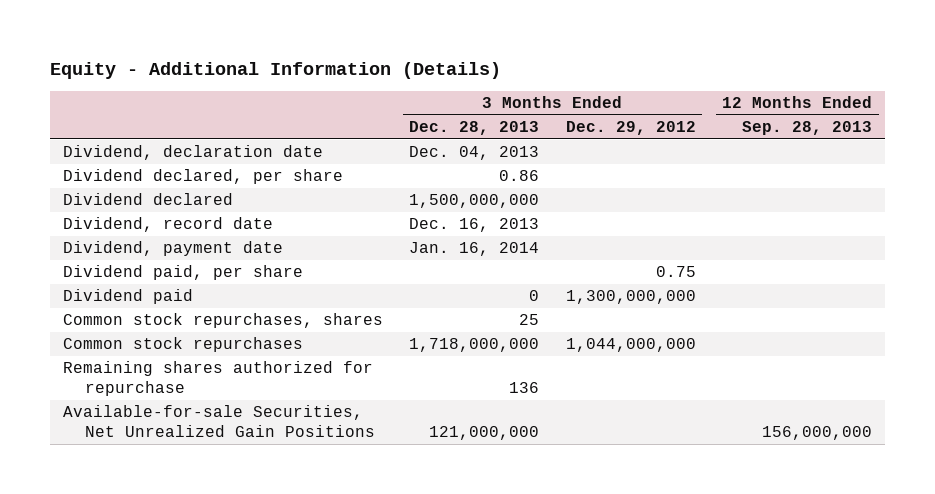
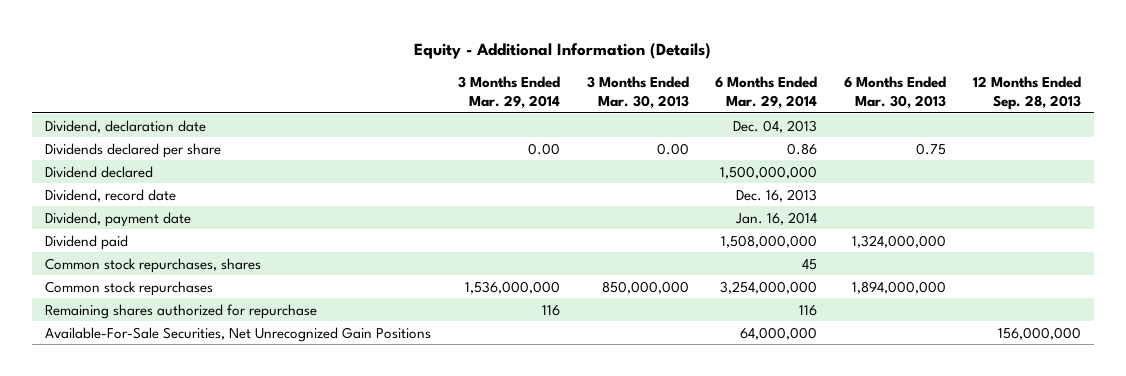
- | 3 Months Ended Dec. 28, 2013 | 3 Months Ended Dec. 29, 2012 | 12 Months Ended Sep. 28, 2013
+ | 3 Months Ended Mar. 29, 2014 | 3 Months Ended Mar. 30, 2013 | 6 Months Ended Mar. 29, 2014 | 6 Months Ended Mar. 30, 2013 | 12 Months Ended Sep. 28, 2013
- Dividend declared, per share | 0.86 | |
+ Dividends declared per share | 0.00 | 0.00 | 0.86 | 0.75 |
- Dividend paid, per share | | 0.75 |
- Available-for-sale Securities, Net Unrealized Gain Positions | 121,000,000 | | 156,000,000
+ Available-For-Sale Securities, Net Unrecognized Gain Positions | | | 64,000,000 | | 156,000,000

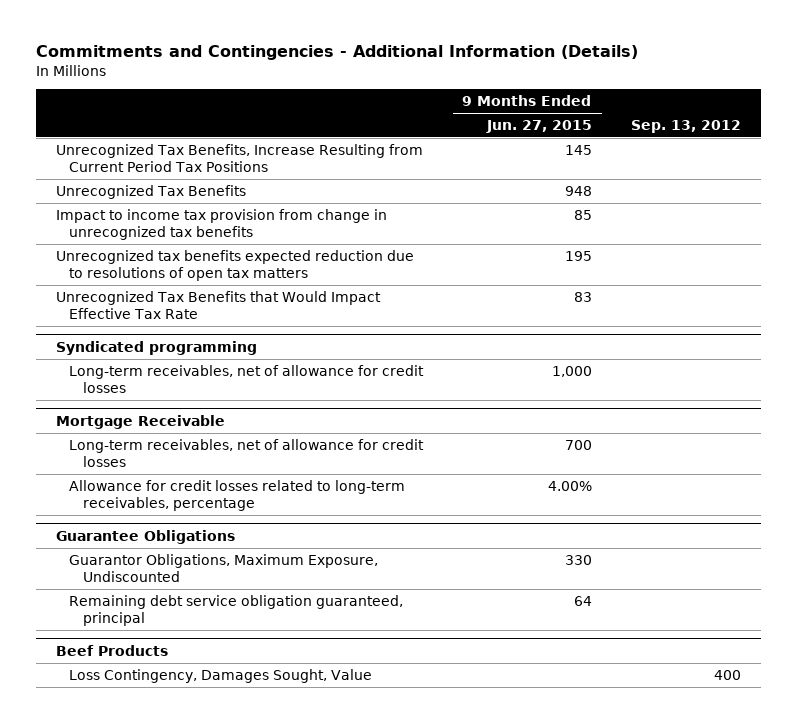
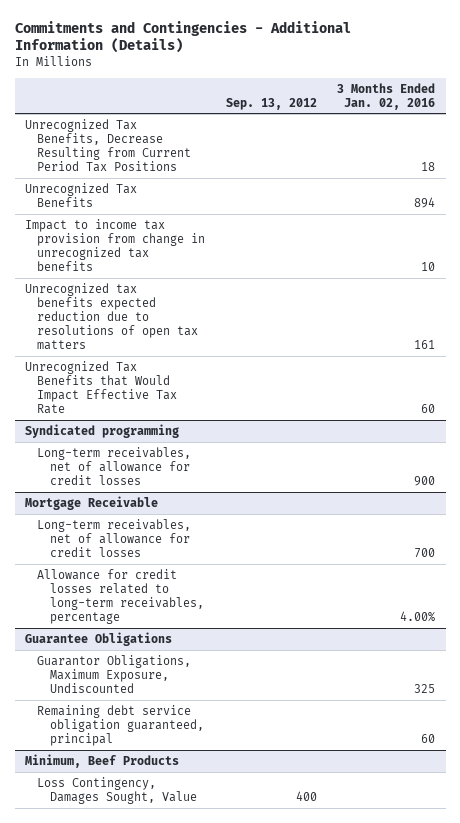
- | 9 Months Ended Jun. 27, 2015 | Sep. 13, 2012
+ | Sep. 13, 2012 | 3 Months Ended Jan. 02, 2016
- Unrecognized Tax Benefits, Increase Resulting from Current Period Tax Positions | 145 |
+ Unrecognized Tax Benefits, Decrease Resulting from Current Period Tax Positions | | 18
- Beef Products
+ Minimum, Beef Products

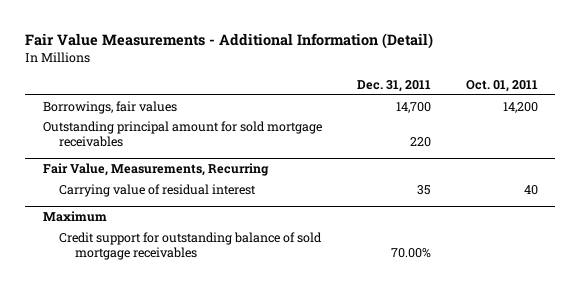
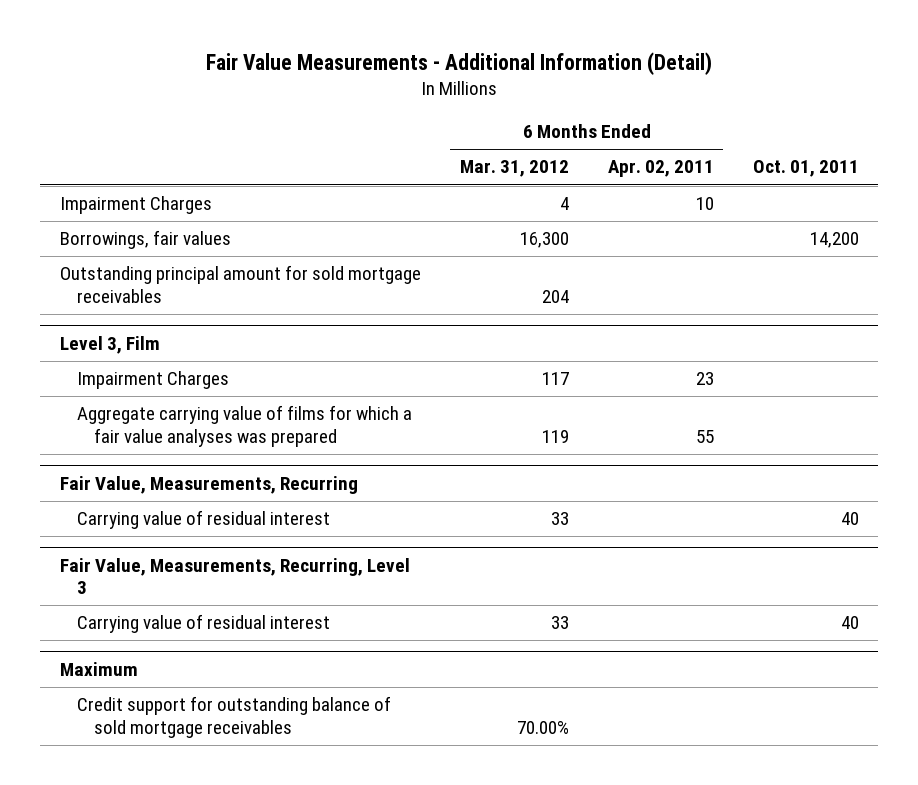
- | Dec. 31, 2011 | Oct. 01, 2011
+ | 6 Months Ended Mar. 31, 2012 | 6 Months Ended Apr. 02, 2011 | Oct. 01, 2011
+ Impairment Charges | 4 | 10 |
+ Level 3, Film
+ Impairment Charges | 117 | 23 |
+ Aggregate carrying value of films for which a fair value analyses was prepared | 119 | 55 |
+ Fair Value, Measurements, Recurring, Level 3
+ Carrying value of residual interest | 33 | | 40

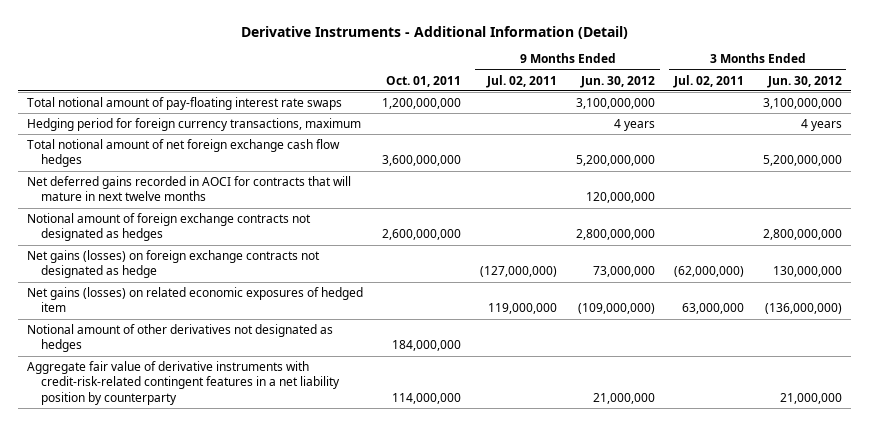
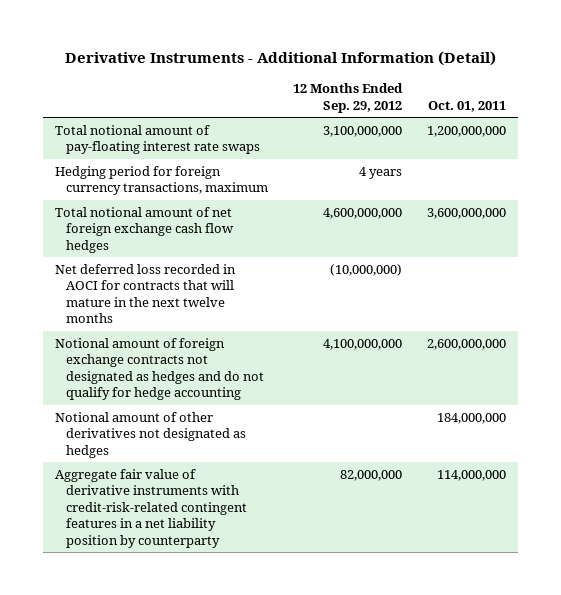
- | Oct. 01, 2011 | 9 Months Ended Jul. 02, 2011 | 9 Months Ended Jun. 30, 2012 | 3 Months Ended Jul. 02, 2011 | 3 Months Ended Jun. 30, 2012
+ | 12 Months Ended Sep. 29, 2012 | Oct. 01, 2011
- Net deferred gains recorded in AOCI for contracts that will mature in next twelve months | | | 120,000,000 | |
- Notional amount of foreign exchange contracts not designated as hedges | 2,600,000,000 | | 2,800,000,000 | | 2,800,000,000
- Net gains (losses) on foreign exchange contracts not designated as hedge | | (127,000,000) | 73,000,000 | (62,000,000) | 130,000,000
- Net gains (losses) on related economic exposures of hedged item | | 119,000,000 | (109,000,000) | 63,000,000 | (136,000,000)
+ Net deferred loss recorded in AOCI for contracts that will mature in the next twelve months | (10,000,000) |
+ Notional amount of foreign exchange contracts not designated as hedges and do not qualify for hedge accounting | 4,100,000,000 | 2,600,000,000

